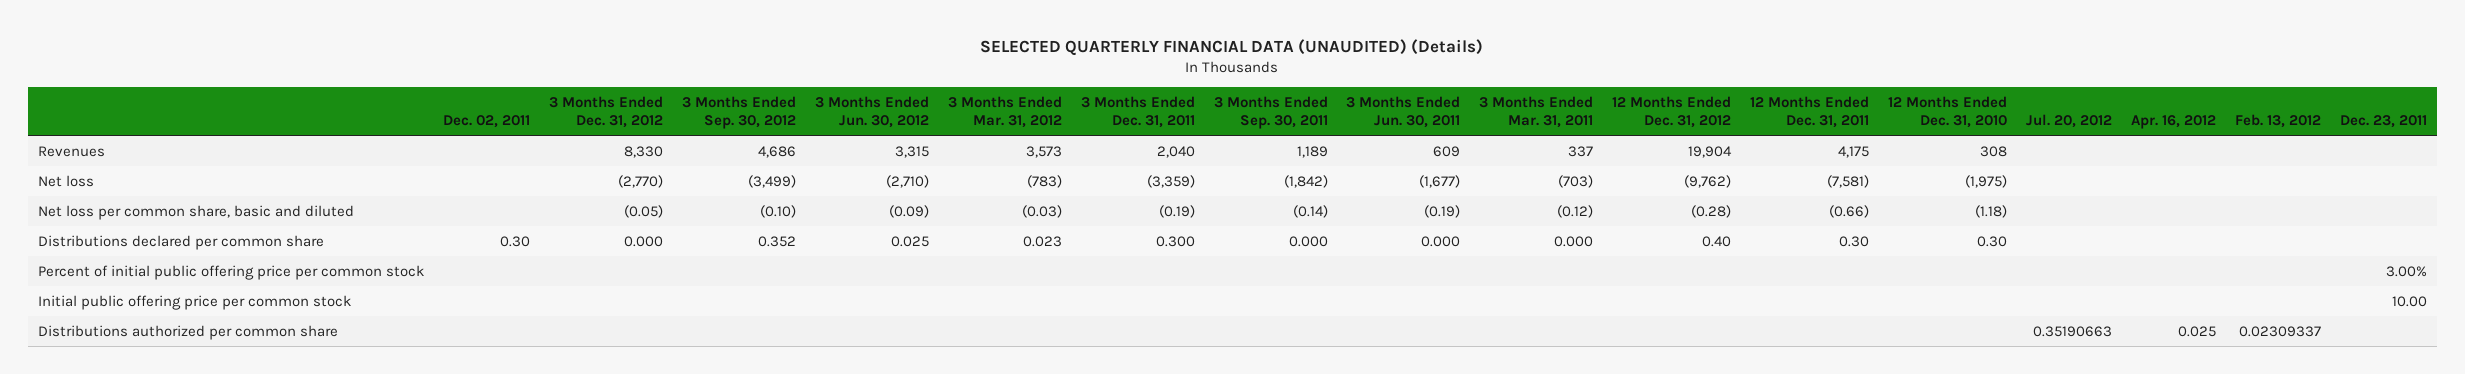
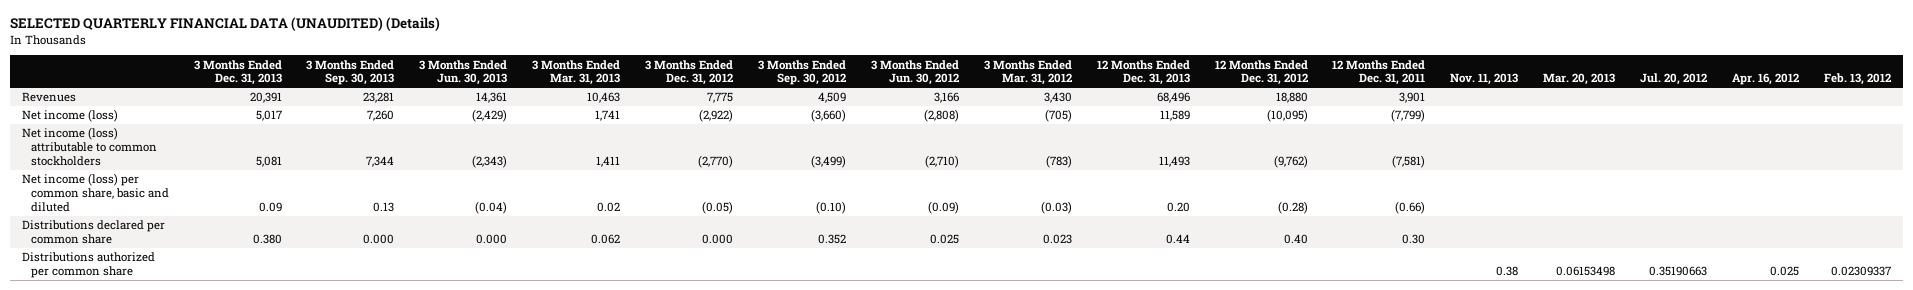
- | Dec. 02, 2011 | 3 Months Ended Dec. 31, 2012 | 3 Months Ended Sep. 30, 2012 | 3 Months Ended Jun. 30, 2012 | 3 Months Ended Mar. 31, 2012 | 3 Months Ended Dec. 31, 2011 | 3 Months Ended Sep. 30, 2011 | 3 Months Ended Jun. 30, 2011 | 3 Months Ended Mar. 31, 2011 | 12 Months Ended Dec. 31, 2012 | 12 Months Ended Dec. 31, 2011 | 12 Months Ended Dec. 31, 2010 | Jul. 20, 2012 | Apr. 16, 2012 | Feb. 13, 2012 | Dec. 23, 2011
+ | 3 Months Ended Dec. 31, 2013 | 3 Months Ended Sep. 30, 2013 | 3 Months Ended Jun. 30, 2013 | 3 Months Ended Mar. 31, 2013 | 3 Months Ended Dec. 31, 2012 | 3 Months Ended Sep. 30, 2012 | 3 Months Ended Jun. 30, 2012 | 3 Months Ended Mar. 31, 2012 | 12 Months Ended Dec. 31, 2013 | 12 Months Ended Dec. 31, 2012 | 12 Months Ended Dec. 31, 2011 | Nov. 11, 2013 | Mar. 20, 2013 | Jul. 20, 2012 | Apr. 16, 2012 | Feb. 13, 2012
- Revenues | | 8,330 | 4,686 | 3,315 | 3,573 | 2,040 | 1,189 | 609 | 337 | 19,904 | 4,175 | 308 | | | |
- Net loss | | (2,770) | (3,499) | (2,710) | (783) | (3,359) | (1,842) | (1,677) | (703) | (9,762) | (7,581) | (1,975) | | | |
- Net loss per common share, basic and diluted | | (0.05) | (0.10) | (0.09) | (0.03) | (0.19) | (0.14) | (0.19) | (0.12) | (0.28) | (0.66) | (1.18) | | | |
+ Revenues | 20,391 | 23,281 | 14,361 | 10,463 | 7,775 | 4,509 | 3,166 | 3,430 | 68,496 | 18,880 | 3,901 | | | | |
+ Net income (loss) | 5,017 | 7,260 | (2,429) | 1,741 | (2,922) | (3,660) | (2,808) | (705) | 11,589 | (10,095) | (7,799) | | | | |
+ Net income (loss) attributable to common stockholders | 5,081 | 7,344 | (2,343) | 1,411 | (2,770) | (3,499) | (2,710) | (783) | 11,493 | (9,762) | (7,581) | | | | |
+ Net income (loss) per common share, basic and diluted | 0.09 | 0.13 | (0.04) | 0.02 | (0.05) | (0.10) | (0.09) | (0.03) | 0.20 | (0.28) | (0.66) | | | | |
- Percent of initial public offering price per common stock | | | | | | | | | | | | | | | | 3.00%
- Initial public offering price per common stock | | | | | | | | | | | | | | | | 10.00

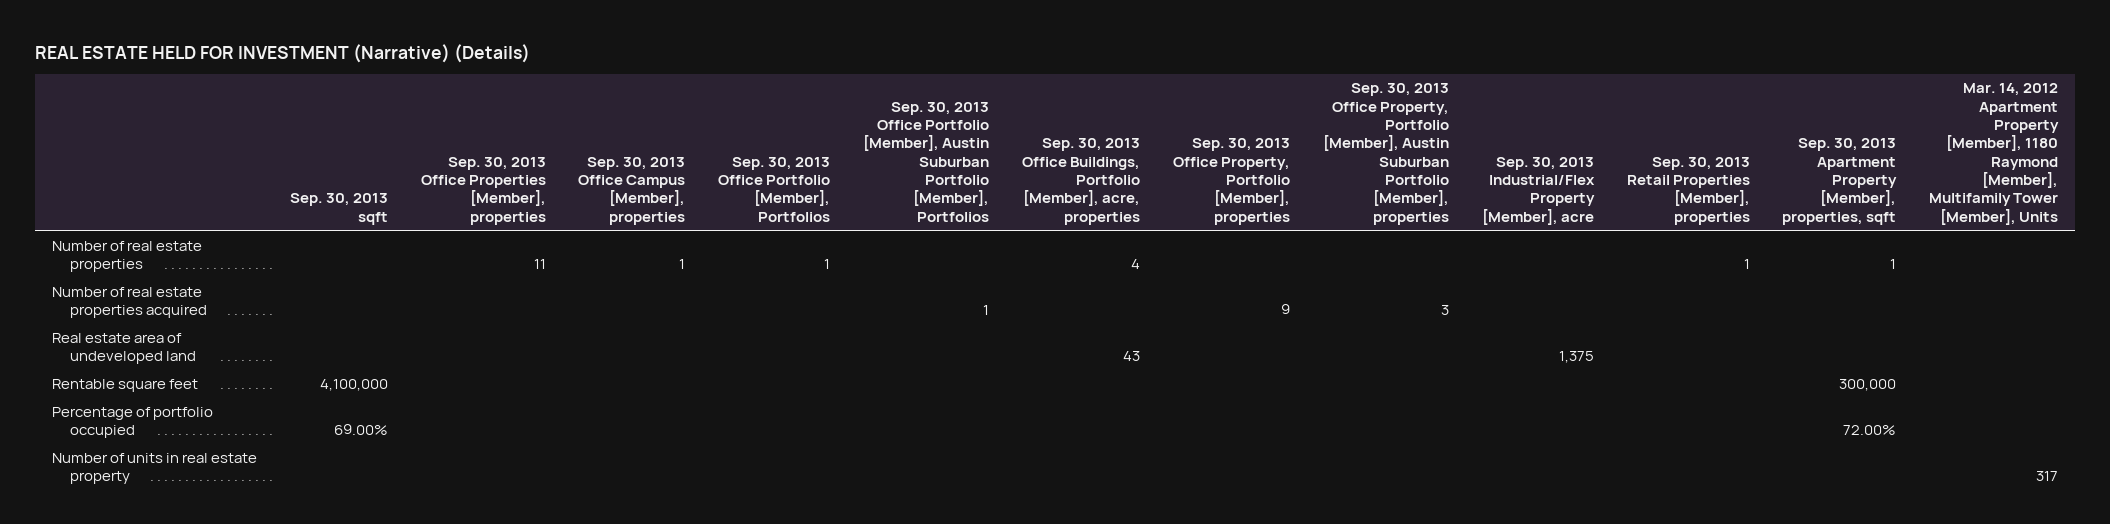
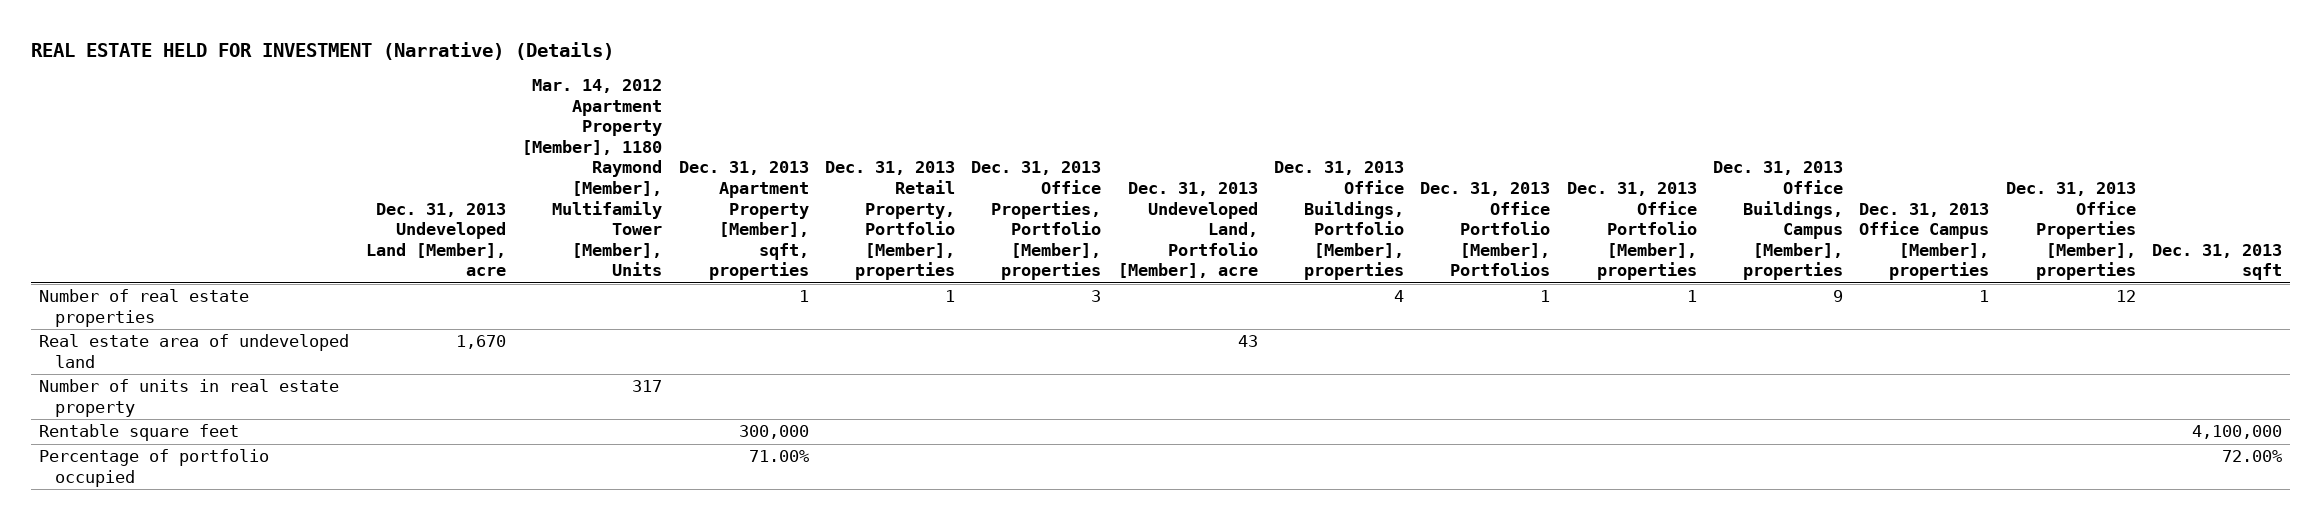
- | Sep. 30, 2013 sqft | Sep. 30, 2013 Office Properties [Member], properties | Sep. 30, 2013 Office Campus [Member], properties | Sep. 30, 2013 Office Portfolio [Member], Portfolios | Sep. 30, 2013 Office Portfolio [Member], Austin Suburban Portfolio [Member], Portfolios | Sep. 30, 2013 Office Buildings, Portfolio [Member], acre, properties | Sep. 30, 2013 Office Property, Portfolio [Member], properties | Sep. 30, 2013 Office Property, Portfolio [Member], Austin Suburban Portfolio [Member], properties | Sep. 30, 2013 Industrial/Flex Property [Member], acre | Sep. 30, 2013 Retail Properties [Member], properties | Sep. 30, 2013 Apartment Property [Member], properties, sqft | Mar. 14, 2012 Apartment Property [Member], 1180 Raymond [Member], Multifamily Tower [Member], Units
+ | Dec. 31, 2013 Undeveloped Land [Member], acre | Mar. 14, 2012 Apartment Property [Member], 1180 Raymond [Member], Multifamily Tower [Member], Units | Dec. 31, 2013 Apartment Property [Member], sqft, properties | Dec. 31, 2013 Retail Property, Portfolio [Member], properties | Dec. 31, 2013 Office Properties, Portfolio [Member], properties | Dec. 31, 2013 Undeveloped Land, Portfolio [Member], acre | Dec. 31, 2013 Office Buildings, Portfolio [Member], properties | Dec. 31, 2013 Office Portfolio [Member], Portfolios | Dec. 31, 2013 Office Portfolio [Member], properties | Dec. 31, 2013 Office Buildings, Campus [Member], properties | Dec. 31, 2013 Office Campus [Member], properties | Dec. 31, 2013 Office Properties [Member], properties | Dec. 31, 2013 sqft
- Number of real estate properties acquired | | | | | 1 | | 9 | 3 | | | |
moved up: Number of units in real estate property | | 317 | | | | | | | | | | |

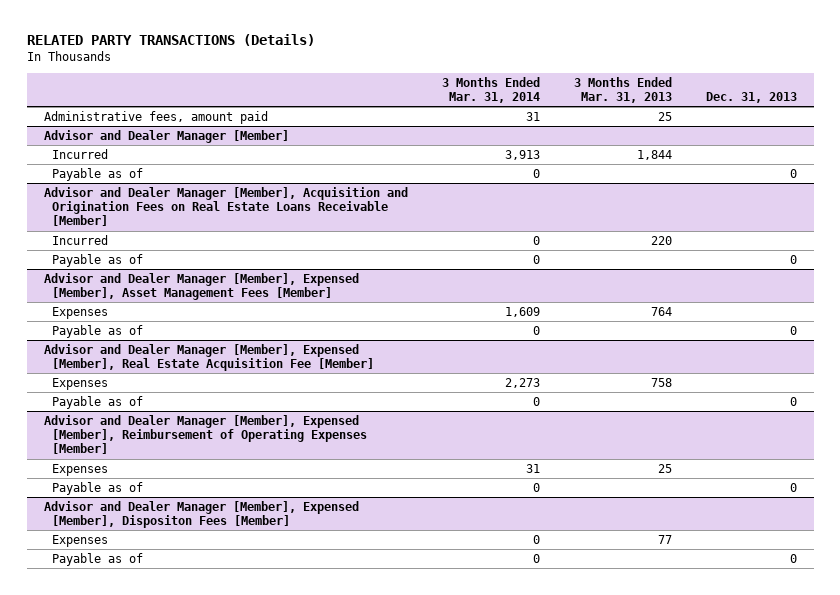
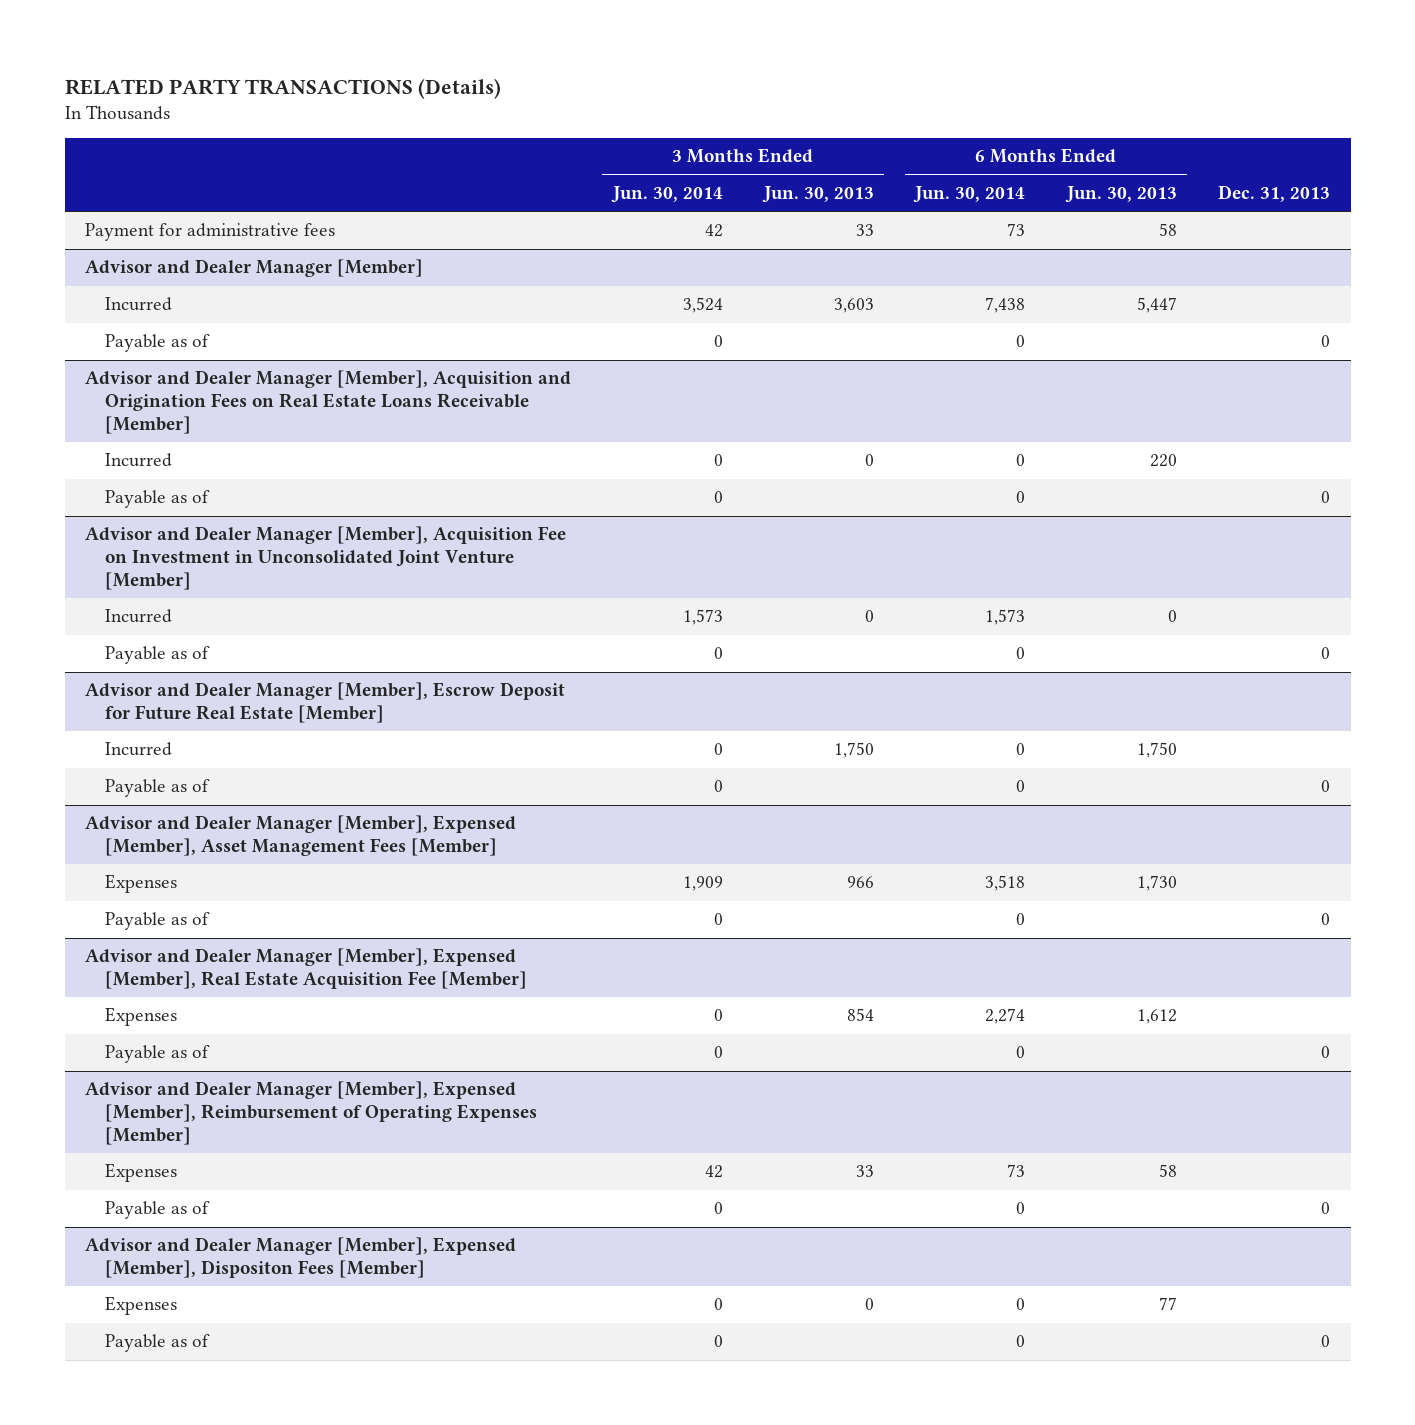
- | 3 Months Ended Mar. 31, 2014 | 3 Months Ended Mar. 31, 2013 | Dec. 31, 2013
+ | 3 Months Ended Jun. 30, 2014 | 3 Months Ended Jun. 30, 2013 | 6 Months Ended Jun. 30, 2014 | 6 Months Ended Jun. 30, 2013 | Dec. 31, 2013
- Administrative fees, amount paid | 31 | 25 |
+ Payment for administrative fees | 42 | 33 | 73 | 58 |
+ Advisor and Dealer Manager [Member], Acquisition Fee on Investment in Unconsolidated Joint Venture [Member]
+ Incurred | 1,573 | 0 | 1,573 | 0 |
+ Payable as of | 0 | | 0 | | 0
+ Advisor and Dealer Manager [Member], Escrow Deposit for Future Real Estate [Member]
+ Incurred | 0 | 1,750 | 0 | 1,750 |
+ Payable as of | 0 | | 0 | | 0

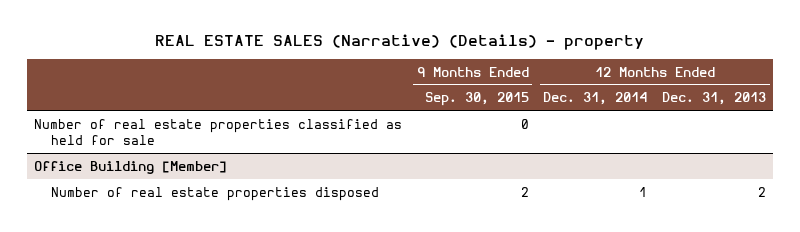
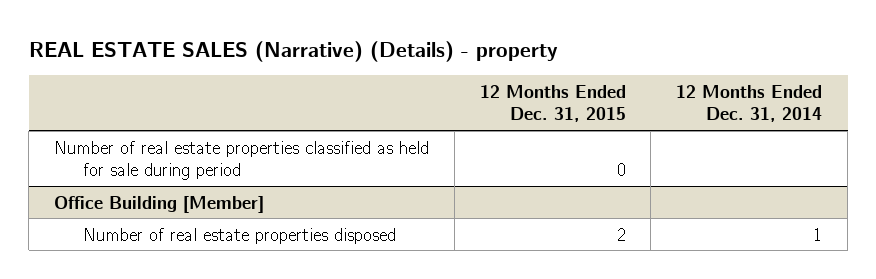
- | 9 Months Ended Sep. 30, 2015 | 12 Months Ended Dec. 31, 2014 | 12 Months Ended Dec. 31, 2013
+ | 12 Months Ended Dec. 31, 2015 | 12 Months Ended Dec. 31, 2014
- Number of real estate properties classified as held for sale | 0 | |
+ Number of real estate properties classified as held for sale during period | 0 |

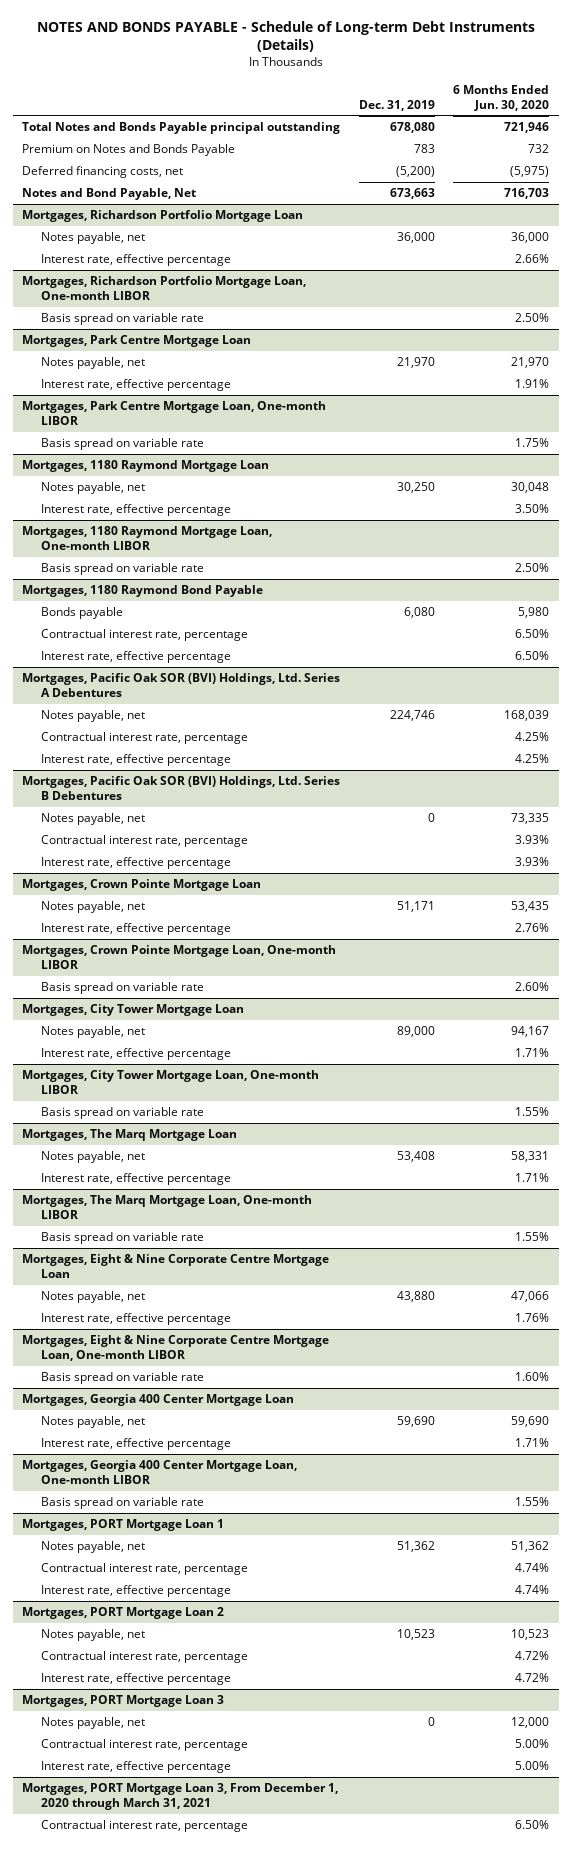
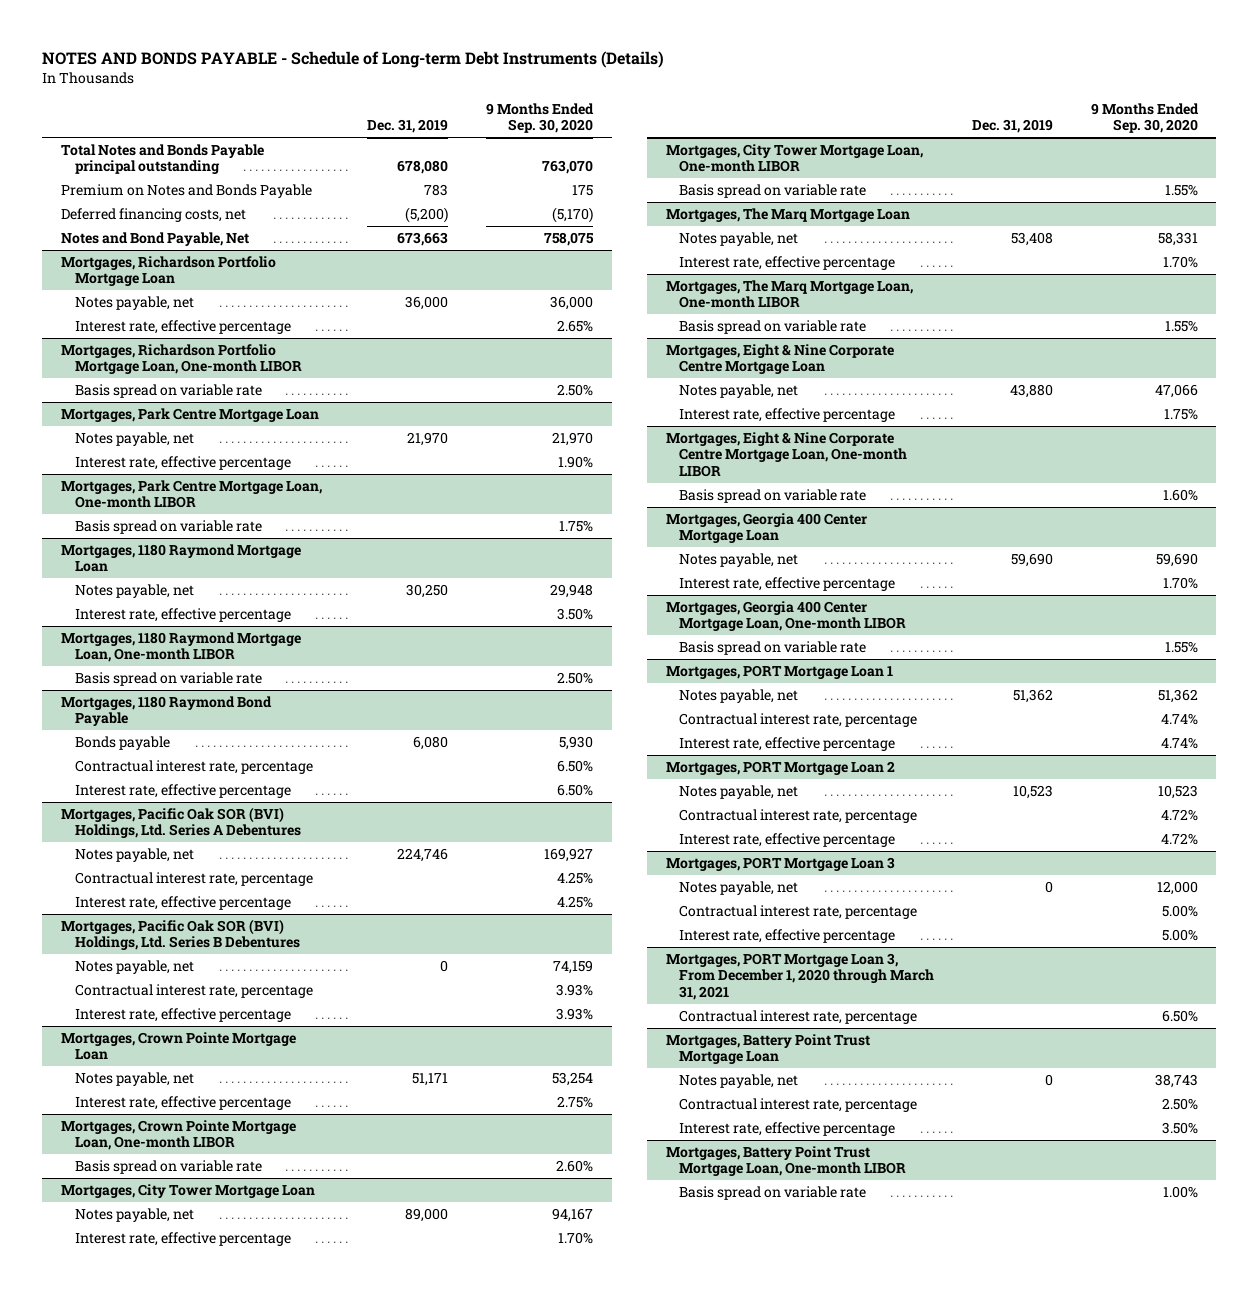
- | Dec. 31, 2019 | 6 Months Ended Jun. 30, 2020
+ | Dec. 31, 2019 | 9 Months Ended Sep. 30, 2020
+ Mortgages, Battery Point Trust Mortgage Loan
+ Notes payable, net | 0 | 38,743
+ Contractual interest rate, percentage | | 2.50%
+ Interest rate, effective percentage | | 3.50%
+ Mortgages, Battery Point Trust Mortgage Loan, One-month LIBOR
+ Basis spread on variable rate | | 1.00%

